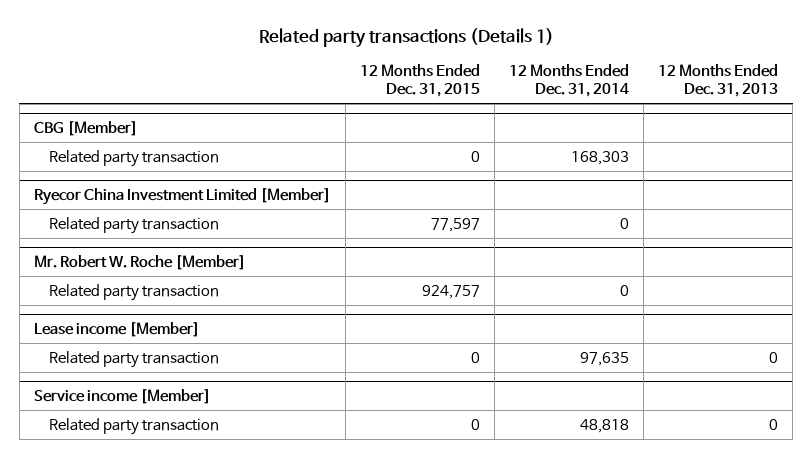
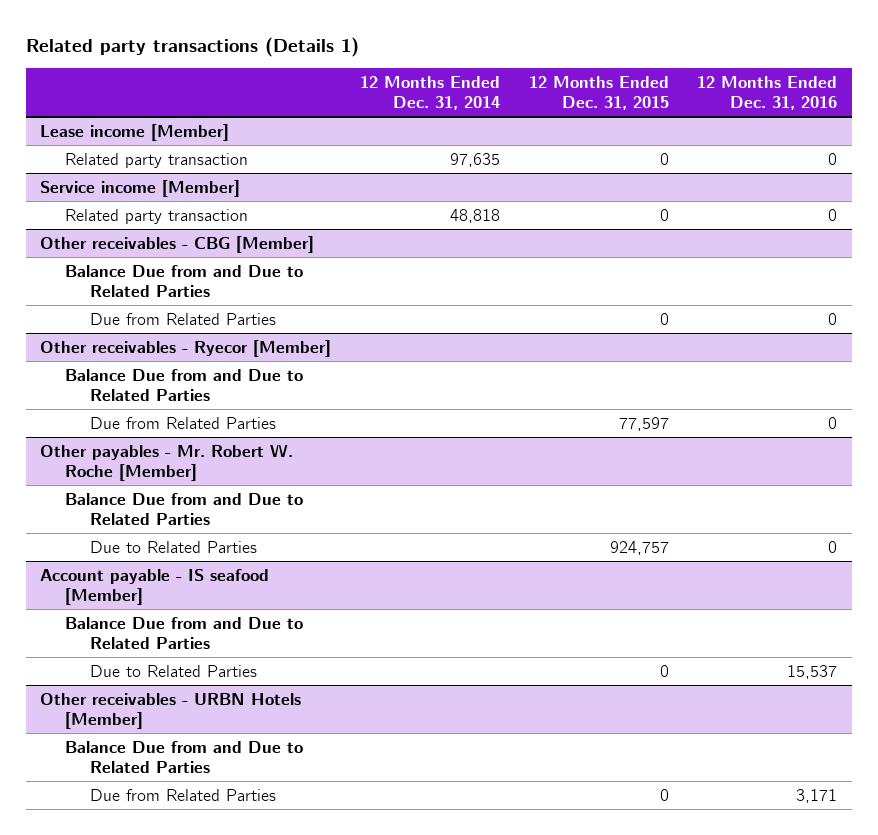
- | 12 Months Ended Dec. 31, 2015 | 12 Months Ended Dec. 31, 2014 | 12 Months Ended Dec. 31, 2013
+ | 12 Months Ended Dec. 31, 2014 | 12 Months Ended Dec. 31, 2015 | 12 Months Ended Dec. 31, 2016
- CBG [Member]
- Related party transaction | 0 | 168,303 |
- Ryecor China Investment Limited [Member]
- Related party transaction | 77,597 | 0 |
- Mr. Robert W. Roche [Member]
- Related party transaction | 924,757 | 0 |
+ Other receivables - CBG [Member]
+ Balance Due from and Due to Related Parties
+ Due from Related Parties | | 0 | 0
+ Other receivables - Ryecor [Member]
+ Balance Due from and Due to Related Parties
+ Due from Related Parties | | 77,597 | 0
+ Other payables - Mr. Robert W. Roche [Member]
+ Balance Due from and Due to Related Parties
+ Due to Related Parties | | 924,757 | 0
+ Account payable - IS seafood [Member]
+ Balance Due from and Due to Related Parties
+ Due to Related Parties | | 0 | 15,537
+ Other receivables - URBN Hotels [Member]
+ Balance Due from and Due to Related Parties
+ Due from Related Parties | | 0 | 3,171

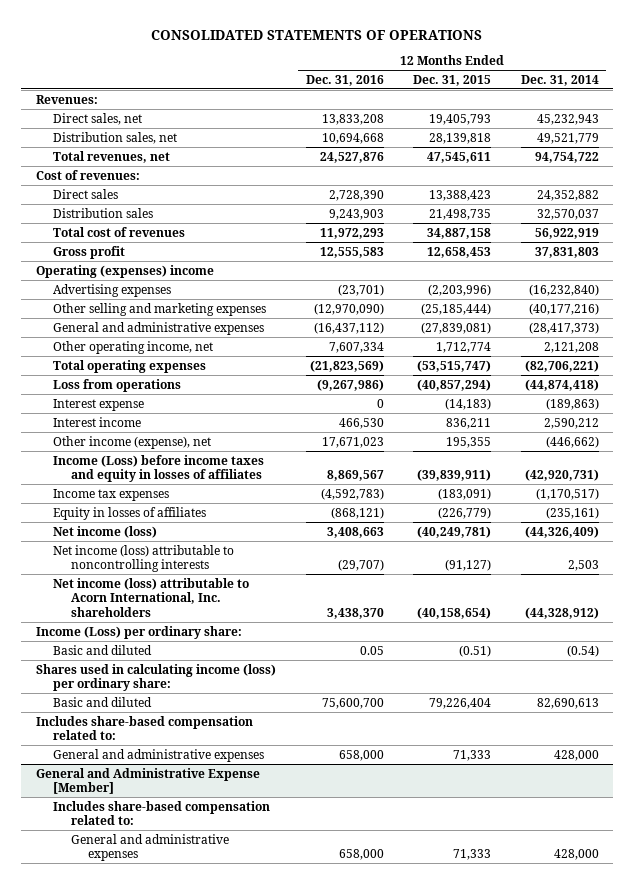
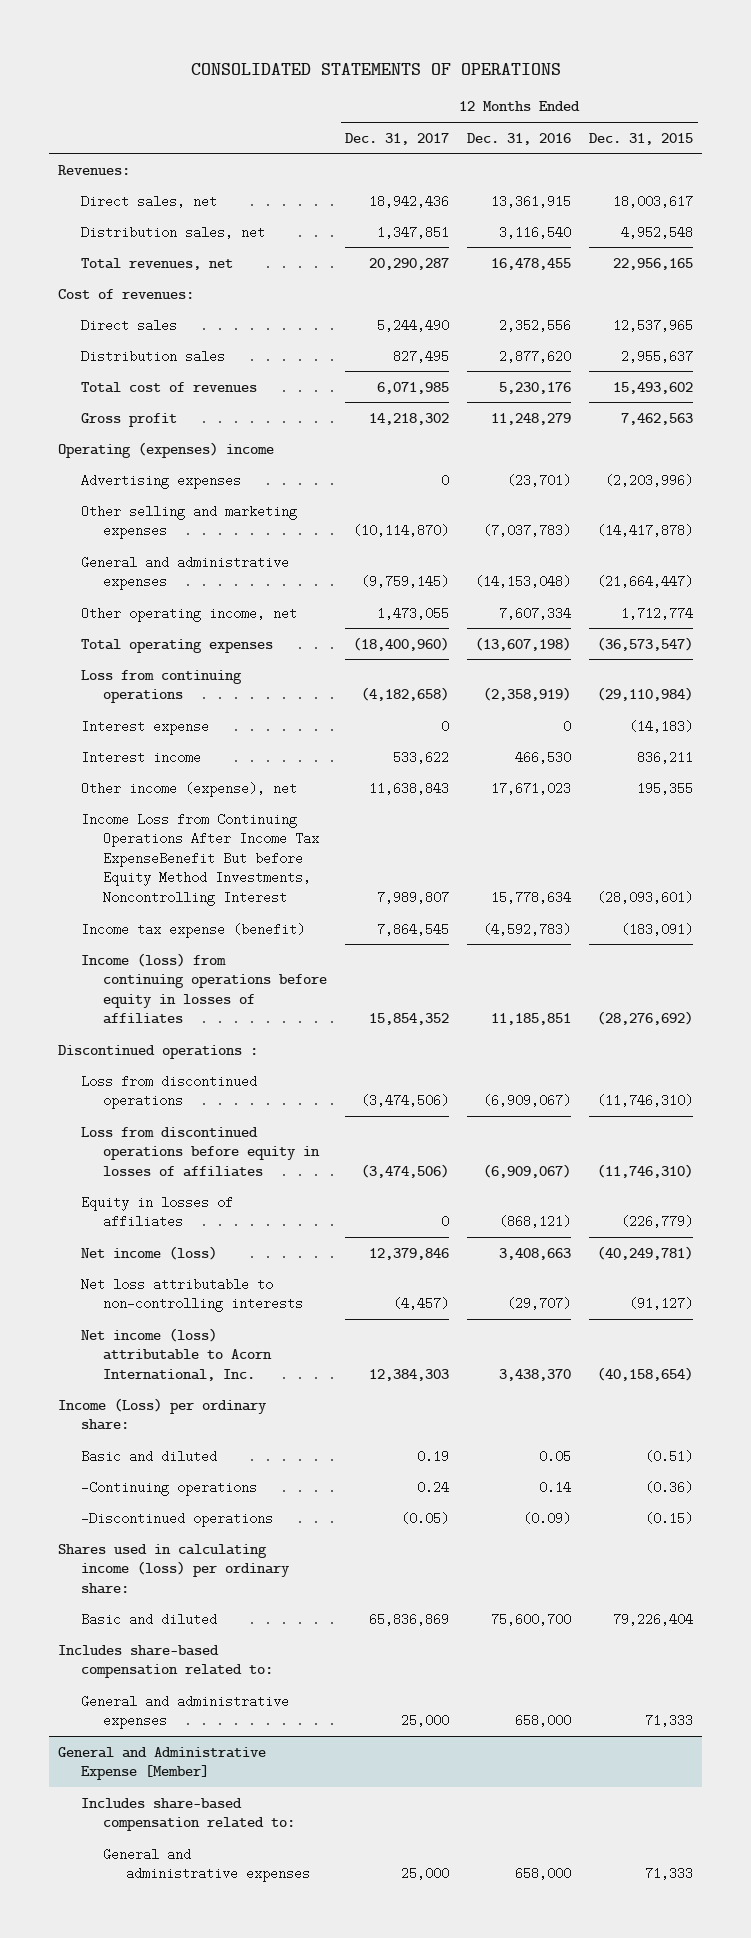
- | 12 Months Ended Dec. 31, 2016 | 12 Months Ended Dec. 31, 2015 | 12 Months Ended Dec. 31, 2014
+ | 12 Months Ended Dec. 31, 2017 | 12 Months Ended Dec. 31, 2016 | 12 Months Ended Dec. 31, 2015
- Direct sales, net | 13,833,208 | 19,405,793 | 45,232,943
- Distribution sales, net | 10,694,668 | 28,139,818 | 49,521,779
- Total revenues, net | 24,527,876 | 47,545,611 | 94,754,722
+ Direct sales, net | 18,942,436 | 13,361,915 | 18,003,617
+ Distribution sales, net | 1,347,851 | 3,116,540 | 4,952,548
+ Total revenues, net | 20,290,287 | 16,478,455 | 22,956,165
- Direct sales | 2,728,390 | 13,388,423 | 24,352,882
- Distribution sales | 9,243,903 | 21,498,735 | 32,570,037
- Total cost of revenues | 11,972,293 | 34,887,158 | 56,922,919
- Gross profit | 12,555,583 | 12,658,453 | 37,831,803
+ Direct sales | 5,244,490 | 2,352,556 | 12,537,965
+ Distribution sales | 827,495 | 2,877,620 | 2,955,637
+ Total cost of revenues | 6,071,985 | 5,230,176 | 15,493,602
+ Gross profit | 14,218,302 | 11,248,279 | 7,462,563
- Other selling and marketing expenses | (12,970,090) | (25,185,444) | (40,177,216)
- General and administrative expenses | (16,437,112) | (27,839,081) | (28,417,373)
+ Other selling and marketing expenses | (10,114,870) | (7,037,783) | (14,417,878)
+ General and administrative expenses | (9,759,145) | (14,153,048) | (21,664,447)
- Total operating expenses | (21,823,569) | (53,515,747) | (82,706,221)
- Loss from operations | (9,267,986) | (40,857,294) | (44,874,418)
+ Total operating expenses | (18,400,960) | (13,607,198) | (36,573,547)
+ Loss from continuing operations | (4,182,658) | (2,358,919) | (29,110,984)
- Income (Loss) before income taxes and equity in losses of affiliates | 8,869,567 | (39,839,911) | (42,920,731)
- Income tax expenses | (4,592,783) | (183,091) | (1,170,517)
+ Income Loss from Continuing Operations After Income Tax ExpenseBenefit But before Equity Method Investments, Noncontrolling Interest | 7,989,807 | 15,778,634 | (28,093,601)
+ Income tax expense (benefit) | 7,864,545 | (4,592,783) | (183,091)
+ Income (loss) from continuing operations before equity in losses of affiliates | 15,854,352 | 11,185,851 | (28,276,692)
+ Discontinued operations :
+ Loss from discontinued operations | (3,474,506) | (6,909,067) | (11,746,310)
+ Loss from discontinued operations before equity in losses of affiliates | (3,474,506) | (6,909,067) | (11,746,310)
- Net income (loss) attributable to noncontrolling interests | (29,707) | (91,127) | 2,503
- Net income (loss) attributable to Acorn International, Inc. shareholders | 3,438,370 | (40,158,654) | (44,328,912)
+ Net loss attributable to non-controlling interests | (4,457) | (29,707) | (91,127)
+ Net income (loss) attributable to Acorn International, Inc. | 12,384,303 | 3,438,370 | (40,158,654)
+ -Continuing operations | 0.24 | 0.14 | (0.36)
+ -Discontinued operations | (0.05) | (0.09) | (0.15)

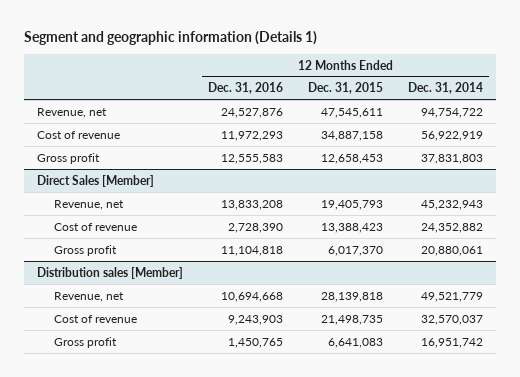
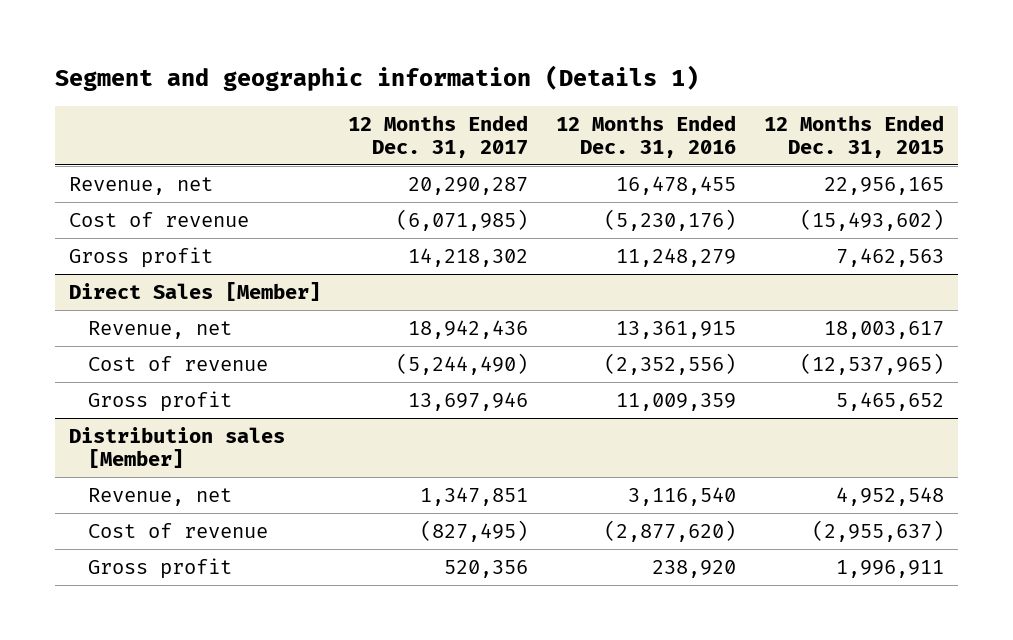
- | 12 Months Ended Dec. 31, 2016 | 12 Months Ended Dec. 31, 2015 | 12 Months Ended Dec. 31, 2014
+ | 12 Months Ended Dec. 31, 2017 | 12 Months Ended Dec. 31, 2016 | 12 Months Ended Dec. 31, 2015
- Revenue, net | 24,527,876 | 47,545,611 | 94,754,722
- Cost of revenue | 11,972,293 | 34,887,158 | 56,922,919
- Gross profit | 12,555,583 | 12,658,453 | 37,831,803
+ Revenue, net | 20,290,287 | 16,478,455 | 22,956,165
+ Cost of revenue | (6,071,985) | (5,230,176) | (15,493,602)
+ Gross profit | 14,218,302 | 11,248,279 | 7,462,563
@ Direct Sales [Member]
- Revenue, net | 13,833,208 | 19,405,793 | 45,232,943
- Cost of revenue | 2,728,390 | 13,388,423 | 24,352,882
- Gross profit | 11,104,818 | 6,017,370 | 20,880,061
+ Revenue, net | 18,942,436 | 13,361,915 | 18,003,617
+ Cost of revenue | (5,244,490) | (2,352,556) | (12,537,965)
+ Gross profit | 13,697,946 | 11,009,359 | 5,465,652
@ Distribution sales [Member]
- Revenue, net | 10,694,668 | 28,139,818 | 49,521,779
- Cost of revenue | 9,243,903 | 21,498,735 | 32,570,037
- Gross profit | 1,450,765 | 6,641,083 | 16,951,742
+ Revenue, net | 1,347,851 | 3,116,540 | 4,952,548
+ Cost of revenue | (827,495) | (2,877,620) | (2,955,637)
+ Gross profit | 520,356 | 238,920 | 1,996,911

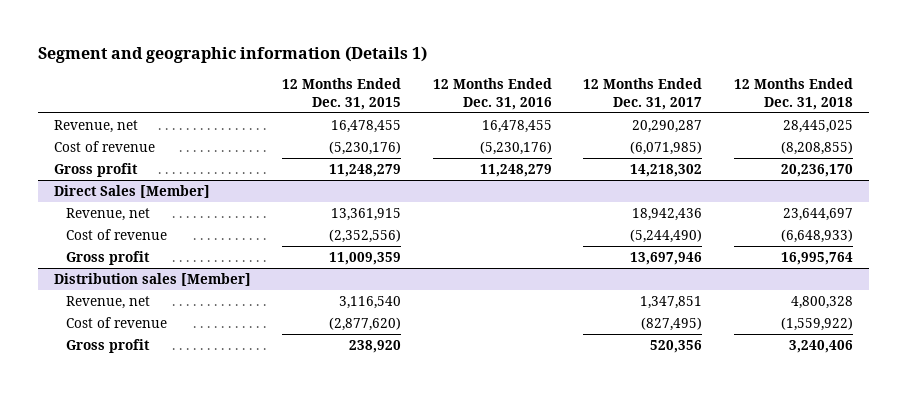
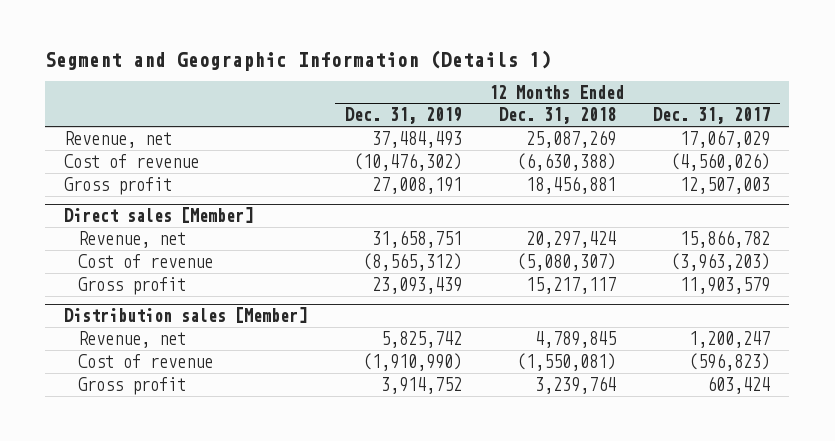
- Segment and geographic information (Details 1)
+ Segment and Geographic Information (Details 1)
- | 12 Months Ended Dec. 31, 2015 | 12 Months Ended Dec. 31, 2016 | 12 Months Ended Dec. 31, 2017 | 12 Months Ended Dec. 31, 2018
+ | 12 Months Ended Dec. 31, 2019 | 12 Months Ended Dec. 31, 2018 | 12 Months Ended Dec. 31, 2017
- Revenue, net | 16,478,455 | 16,478,455 | 20,290,287 | 28,445,025
- Cost of revenue | (5,230,176) | (5,230,176) | (6,071,985) | (8,208,855)
- Gross profit | 11,248,279 | 11,248,279 | 14,218,302 | 20,236,170
- Direct Sales [Member]
- Revenue, net | 13,361,915 | | 18,942,436 | 23,644,697
- Cost of revenue | (2,352,556) | | (5,244,490) | (6,648,933)
- Gross profit | 11,009,359 | | 13,697,946 | 16,995,764
+ Revenue, net | 37,484,493 | 25,087,269 | 17,067,029
+ Cost of revenue | (10,476,302) | (6,630,388) | (4,560,026)
+ Gross profit | 27,008,191 | 18,456,881 | 12,507,003
+ Direct sales [Member]
+ Revenue, net | 31,658,751 | 20,297,424 | 15,866,782
+ Cost of revenue | (8,565,312) | (5,080,307) | (3,963,203)
+ Gross profit | 23,093,439 | 15,217,117 | 11,903,579
@ Distribution sales [Member]
- Revenue, net | 3,116,540 | | 1,347,851 | 4,800,328
- Cost of revenue | (2,877,620) | | (827,495) | (1,559,922)
- Gross profit | 238,920 | | 520,356 | 3,240,406
+ Revenue, net | 5,825,742 | 4,789,845 | 1,200,247
+ Cost of revenue | (1,910,990) | (1,550,081) | (596,823)
+ Gross profit | 3,914,752 | 3,239,764 | 603,424

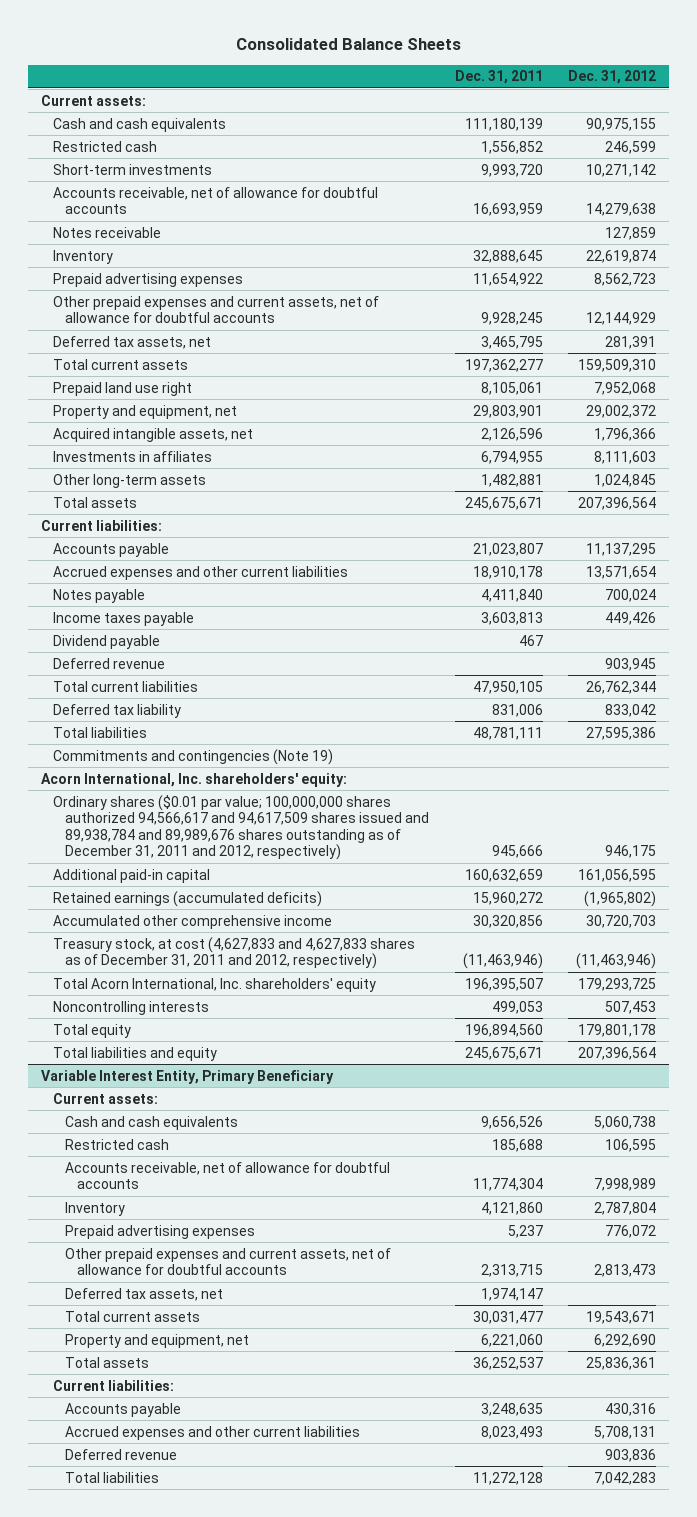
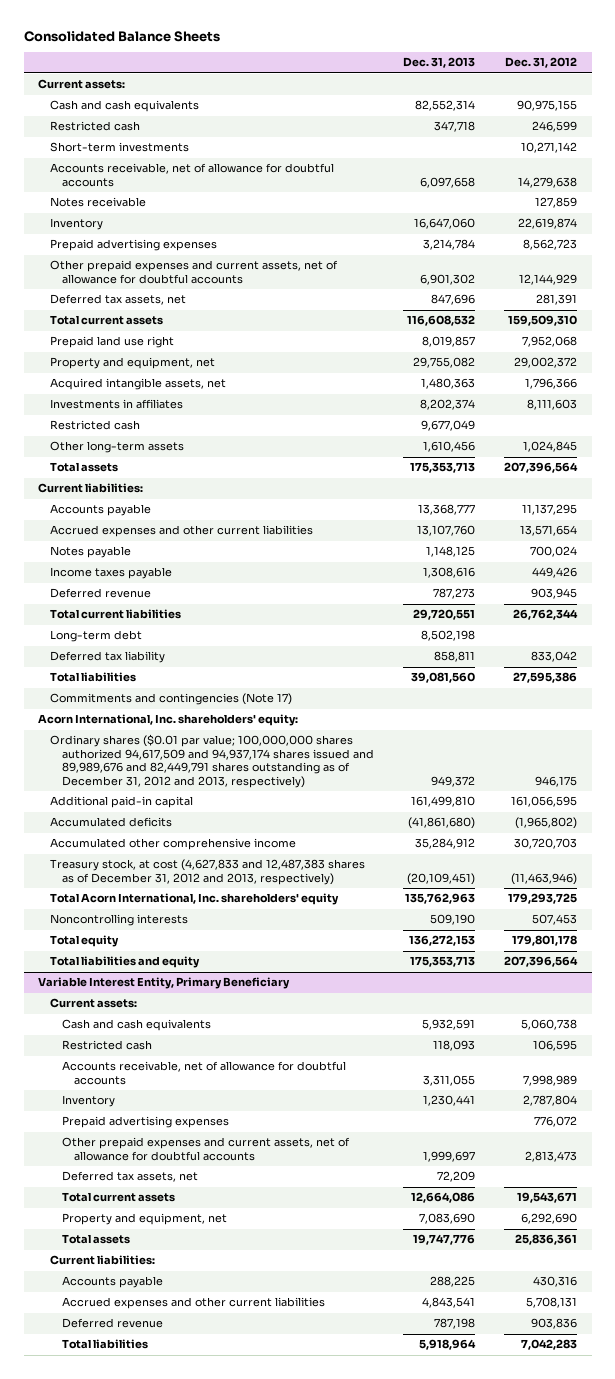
- | Dec. 31, 2011 | Dec. 31, 2012
+ | Dec. 31, 2013 | Dec. 31, 2012
+ Restricted cash | 9,677,049 |
- Dividend payable | 467 |
+ Long-term debt | 8,502,198 |
- Commitments and contingencies (Note 19)
+ Commitments and contingencies (Note 17)
- Ordinary shares ($0.01 par value; 100,000,000 shares authorized 94,566,617 and 94,617,509 shares issued and 89,938,784 and 89,989,676 shares outstanding as of December 31, 2011 and 2012, respectively) | 945,666 | 946,175
+ Ordinary shares ($0.01 par value; 100,000,000 shares authorized 94,617,509 and 94,937,174 shares issued and 89,989,676 and 82,449,791 shares outstanding as of December 31, 2012 and 2013, respectively) | 949,372 | 946,175
- Retained earnings (accumulated deficits) | 15,960,272 | (1,965,802)
+ Accumulated deficits | (41,861,680) | (1,965,802)
- Treasury stock, at cost (4,627,833 and 4,627,833 shares as of December 31, 2011 and 2012, respectively) | (11,463,946) | (11,463,946)
+ Treasury stock, at cost (4,627,833 and 12,487,383 shares as of December 31, 2012 and 2013, respectively) | (20,109,451) | (11,463,946)

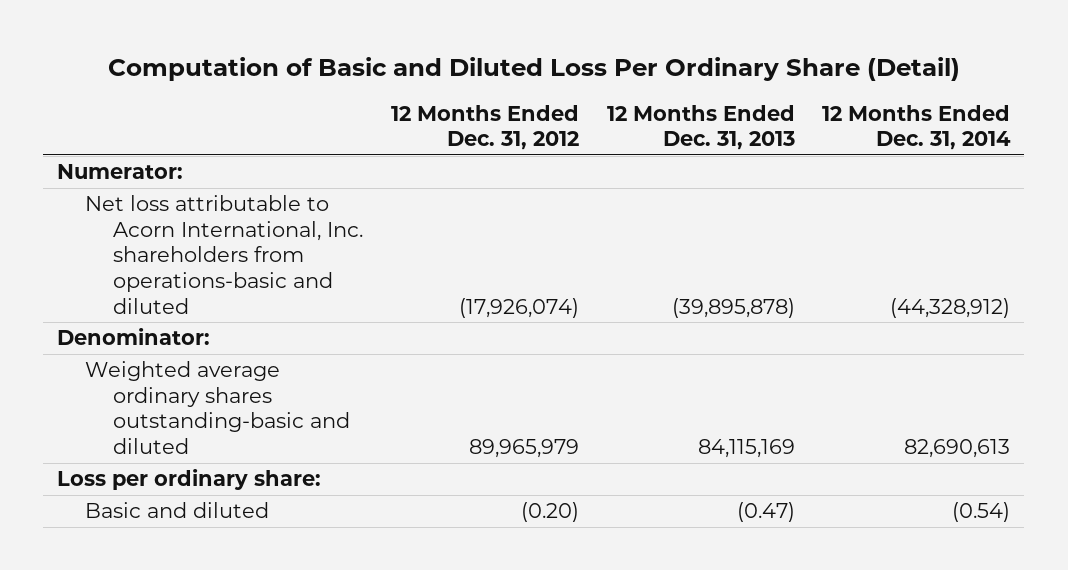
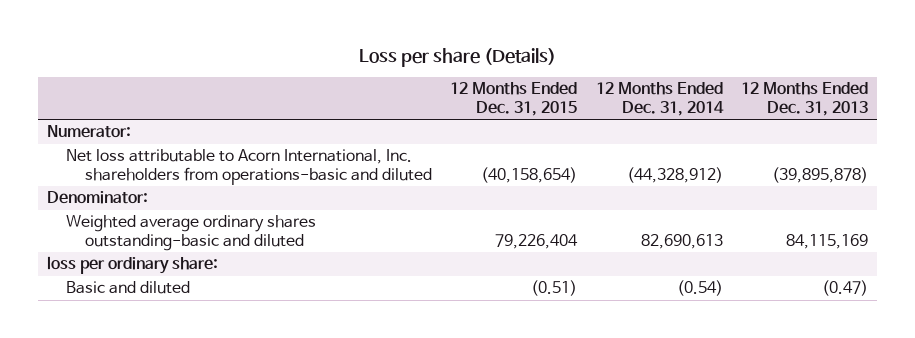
- Computation of Basic and Diluted Loss Per Ordinary Share (Detail)
+ Loss per share (Details)
- | 12 Months Ended Dec. 31, 2012 | 12 Months Ended Dec. 31, 2013 | 12 Months Ended Dec. 31, 2014
+ | 12 Months Ended Dec. 31, 2015 | 12 Months Ended Dec. 31, 2014 | 12 Months Ended Dec. 31, 2013
- Loss per ordinary share:
+ loss per ordinary share:

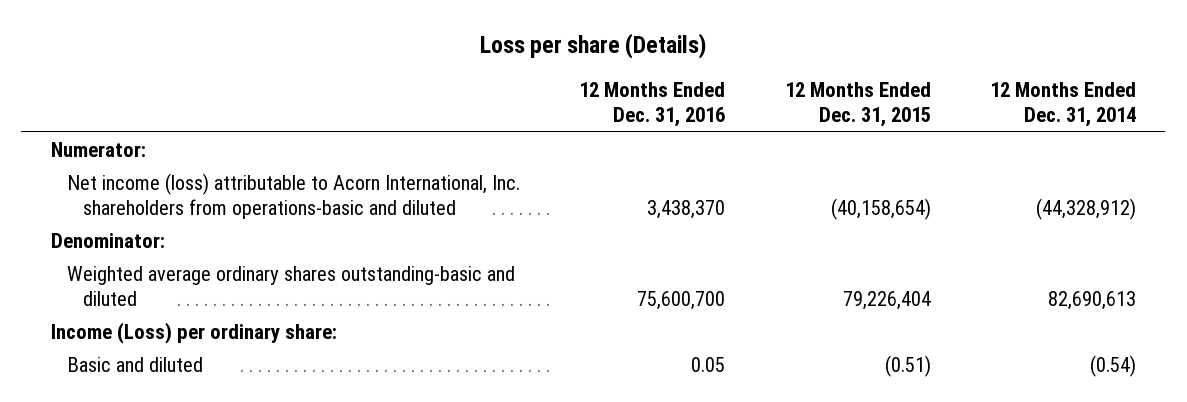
- | 12 Months Ended Dec. 31, 2015 | 12 Months Ended Dec. 31, 2014 | 12 Months Ended Dec. 31, 2013
+ | 12 Months Ended Dec. 31, 2016 | 12 Months Ended Dec. 31, 2015 | 12 Months Ended Dec. 31, 2014
- Net loss attributable to Acorn International, Inc. shareholders from operations-basic and diluted | (40,158,654) | (44,328,912) | (39,895,878)
+ Net income (loss) attributable to Acorn International, Inc. shareholders from operations-basic and diluted | 3,438,370 | (40,158,654) | (44,328,912)
- loss per ordinary share:
+ Income (Loss) per ordinary share:

